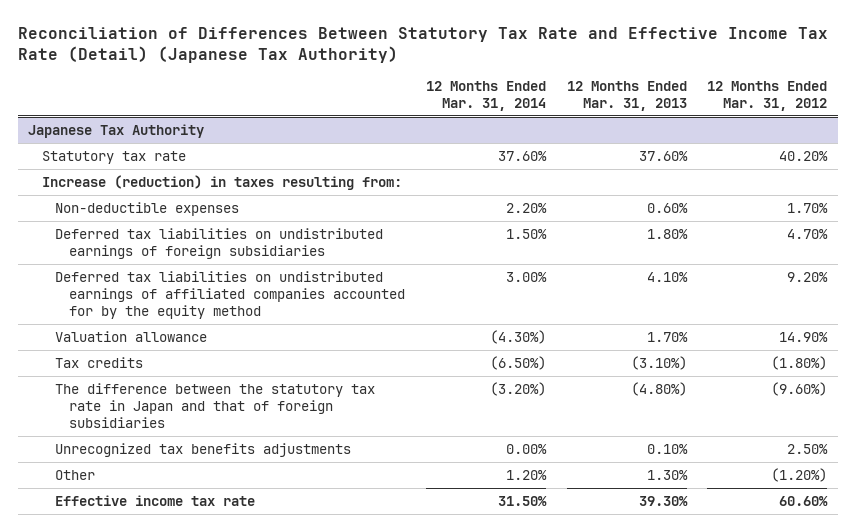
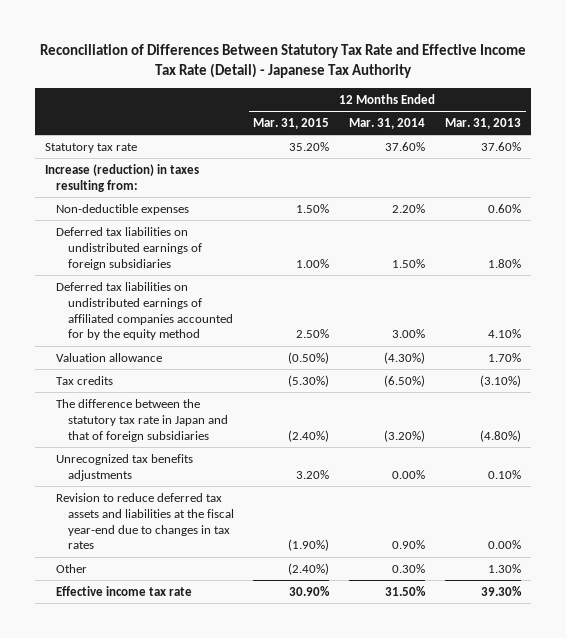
- Reconciliation of Differences Between Statutory Tax Rate and Effective Income Tax Rate (Detail) (Japanese Tax Authority)
+ Reconciliation of Differences Between Statutory Tax Rate and Effective Income Tax Rate (Detail) - Japanese Tax Authority
- | 12 Months Ended Mar. 31, 2014 | 12 Months Ended Mar. 31, 2013 | 12 Months Ended Mar. 31, 2012
+ | 12 Months Ended Mar. 31, 2015 | 12 Months Ended Mar. 31, 2014 | 12 Months Ended Mar. 31, 2013
- Japanese Tax Authority
- Other | 1.20% | 1.30% | (1.20%)
+ Revision to reduce deferred tax assets and liabilities at the fiscal year-end due to changes in tax rates | (1.90%) | 0.90% | 0.00%
+ Other | (2.40%) | 0.30% | 1.30%

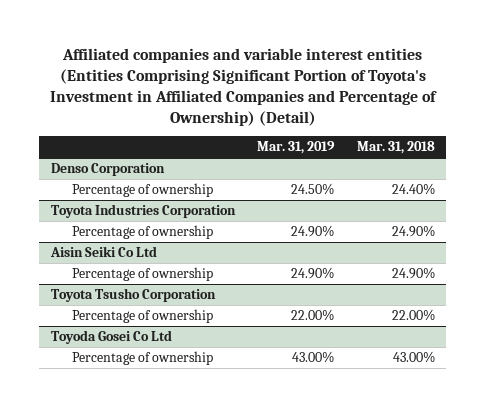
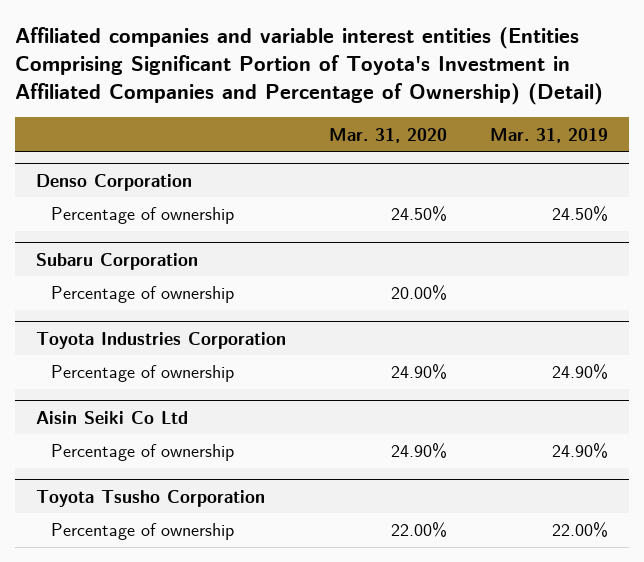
- | Mar. 31, 2019 | Mar. 31, 2018
+ | Mar. 31, 2020 | Mar. 31, 2019
+ Subaru Corporation
+ Percentage of ownership | 20.00% |
- Toyoda Gosei Co Ltd
- Percentage of ownership | 43.00% | 43.00%

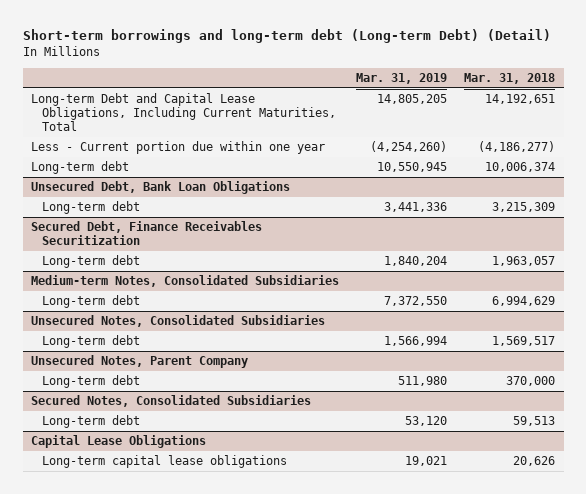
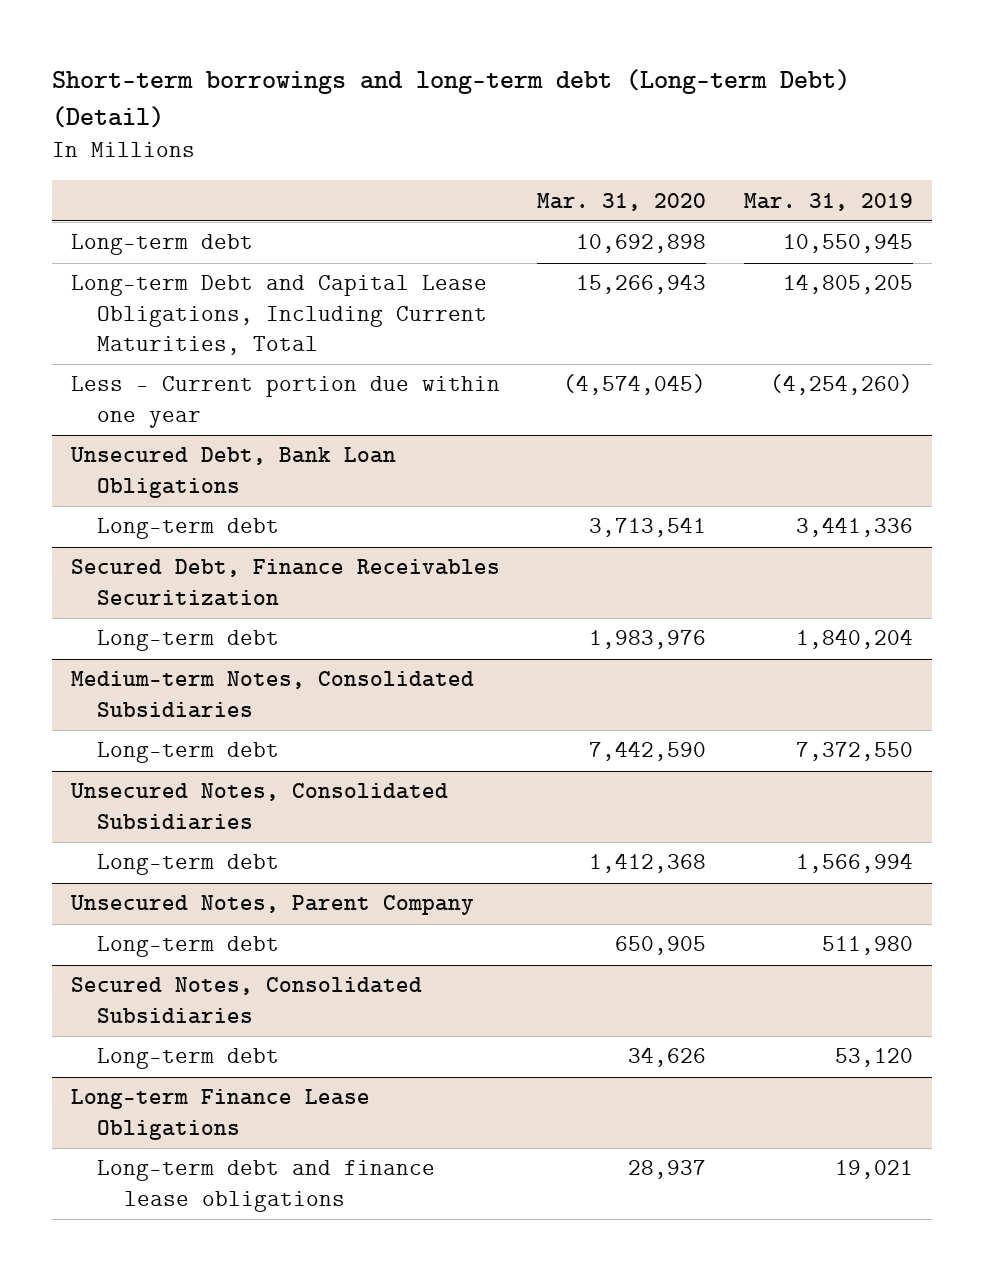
- | Mar. 31, 2019 | Mar. 31, 2018
+ | Mar. 31, 2020 | Mar. 31, 2019
moved up: Long-term debt | 10,692,898 | 10,550,945
- Capital Lease Obligations
- Long-term capital lease obligations | 19,021 | 20,626
+ Long-term Finance Lease Obligations
+ Long-term debt and finance lease obligations | 28,937 | 19,021

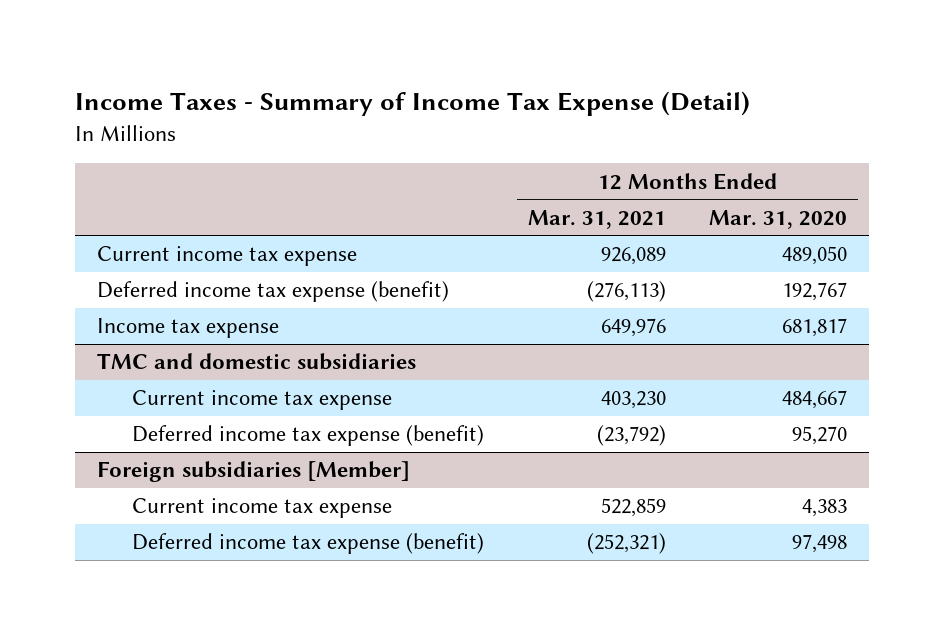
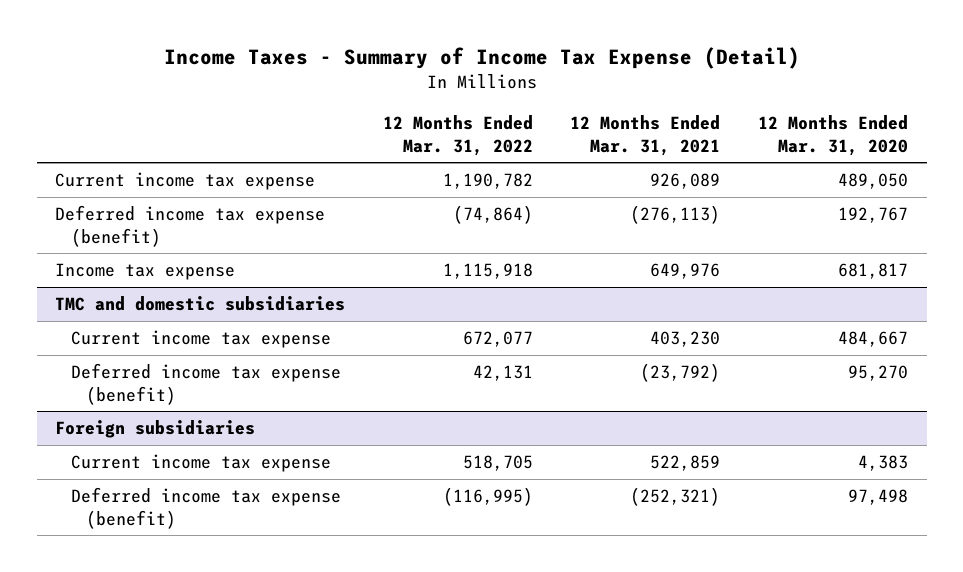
- | 12 Months Ended Mar. 31, 2021 | 12 Months Ended Mar. 31, 2020
+ | 12 Months Ended Mar. 31, 2022 | 12 Months Ended Mar. 31, 2021 | 12 Months Ended Mar. 31, 2020
- Foreign subsidiaries [Member]
+ Foreign subsidiaries

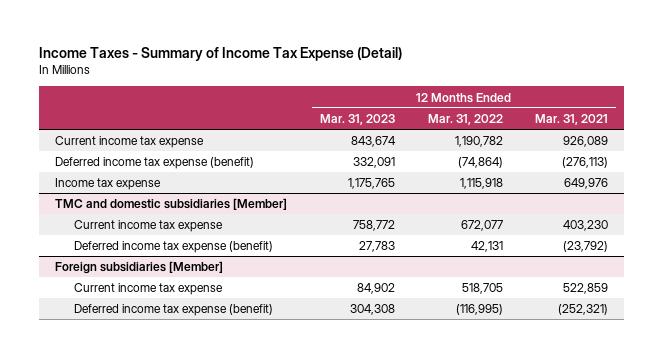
- | 12 Months Ended Mar. 31, 2022 | 12 Months Ended Mar. 31, 2021 | 12 Months Ended Mar. 31, 2020
+ | 12 Months Ended Mar. 31, 2023 | 12 Months Ended Mar. 31, 2022 | 12 Months Ended Mar. 31, 2021
- TMC and domestic subsidiaries
+ TMC and domestic subsidiaries [Member]
- Foreign subsidiaries
+ Foreign subsidiaries [Member]

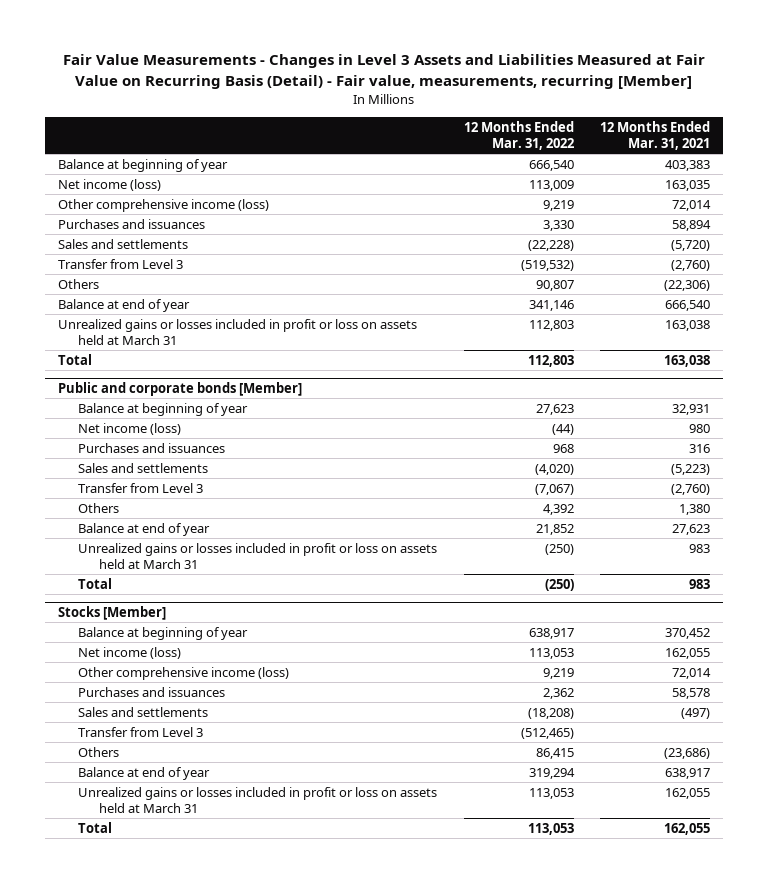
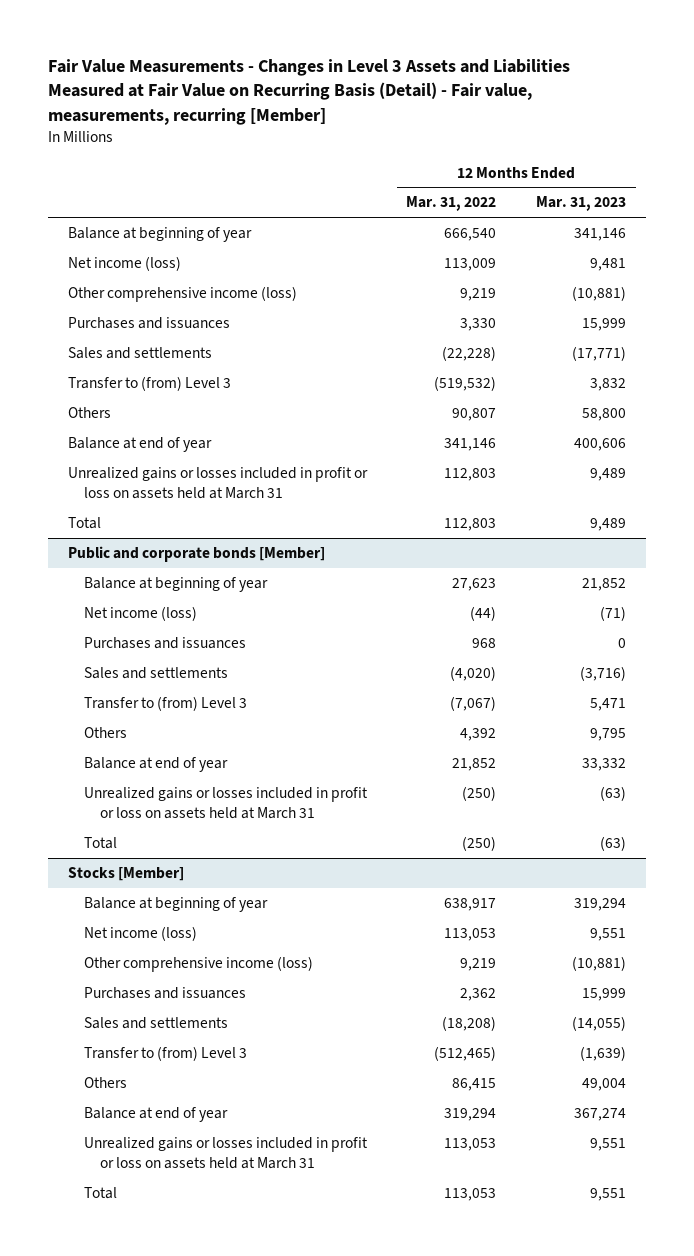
- | 12 Months Ended Mar. 31, 2022 | 12 Months Ended Mar. 31, 2021
+ | 12 Months Ended Mar. 31, 2022 | 12 Months Ended Mar. 31, 2023
- Transfer from Level 3 | (519,532) | (2,760)
+ Transfer to (from) Level 3 | (519,532) | 3,832
@ Public and corporate bonds [Member]
- Transfer from Level 3 | (7,067) | (2,760)
+ Transfer to (from) Level 3 | (7,067) | 5,471
@ Stocks [Member]
- Transfer from Level 3 | (512,465) |
+ Transfer to (from) Level 3 | (512,465) | (1,639)

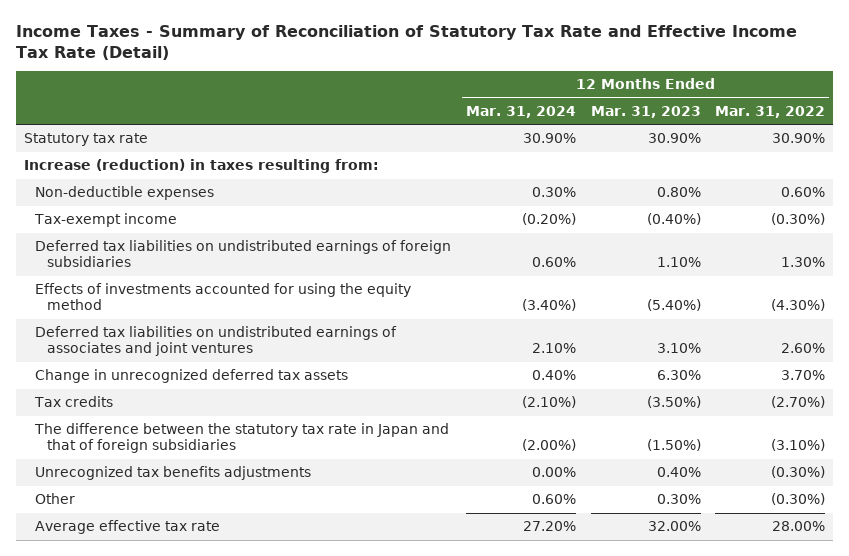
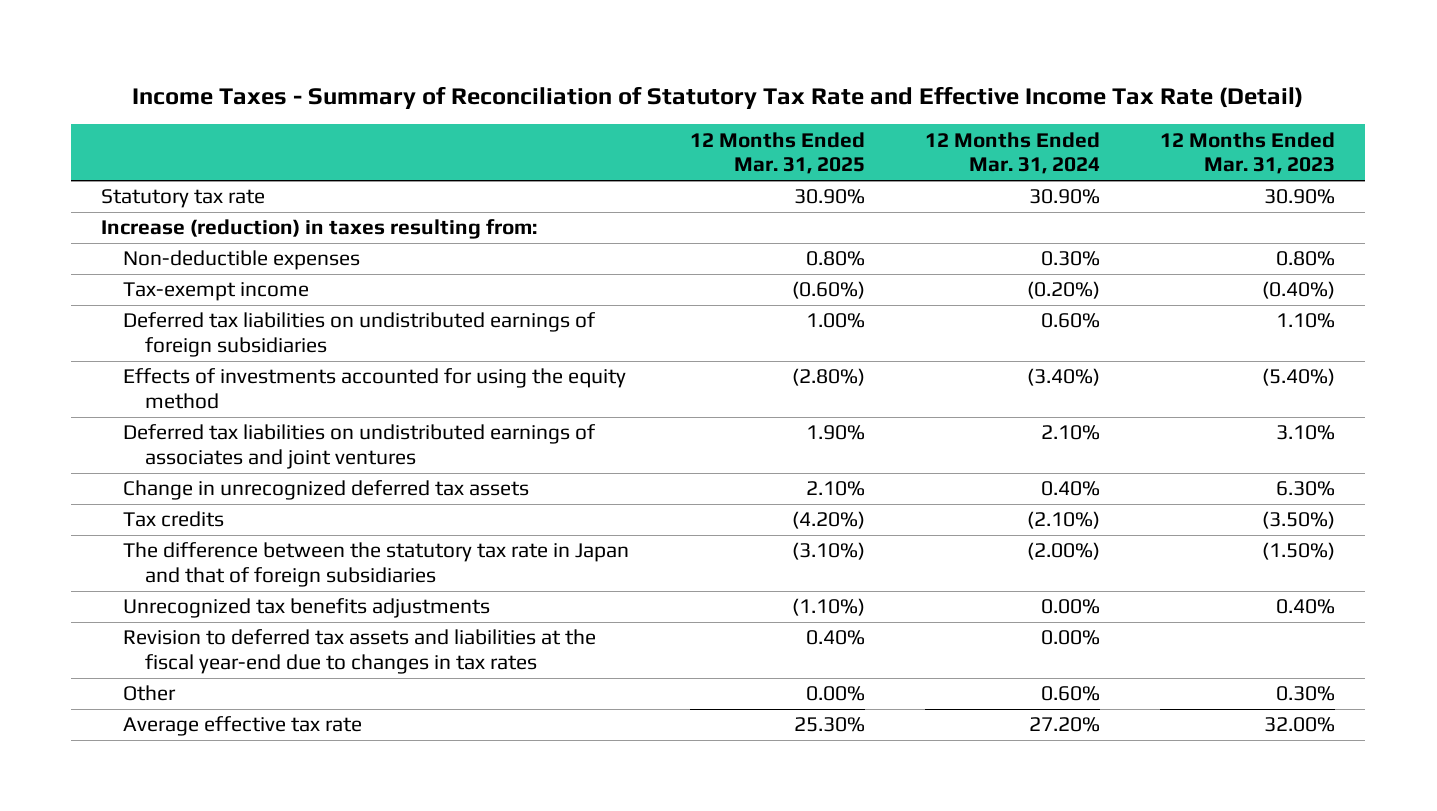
- | 12 Months Ended Mar. 31, 2024 | 12 Months Ended Mar. 31, 2023 | 12 Months Ended Mar. 31, 2022
+ | 12 Months Ended Mar. 31, 2025 | 12 Months Ended Mar. 31, 2024 | 12 Months Ended Mar. 31, 2023
+ Revision to deferred tax assets and liabilities at the fiscal year-end due to changes in tax rates | 0.40% | 0.00% |

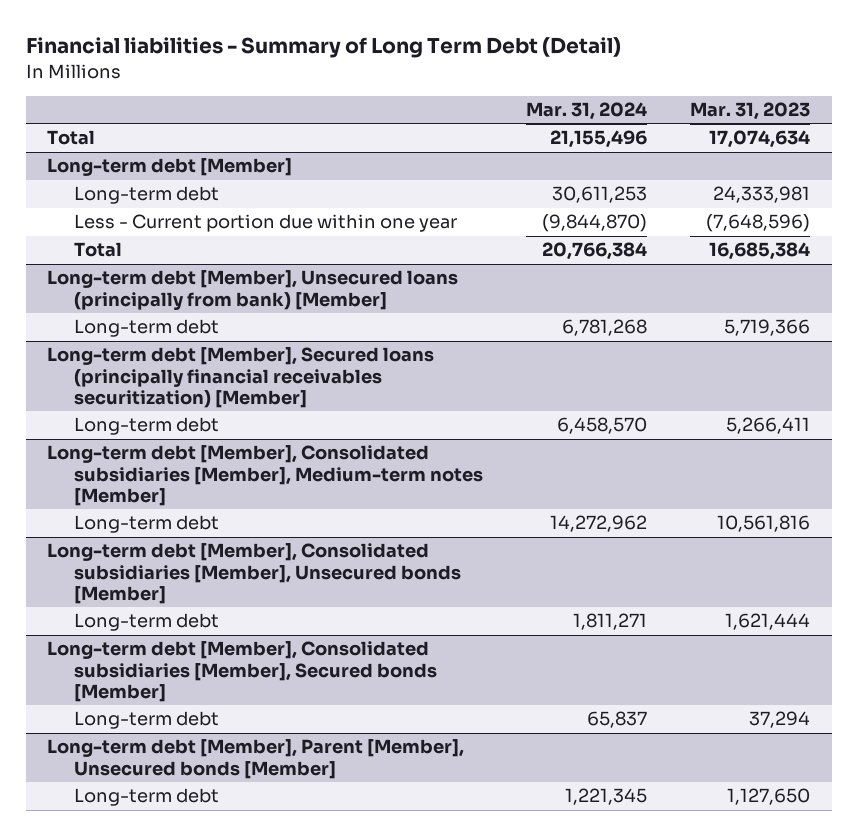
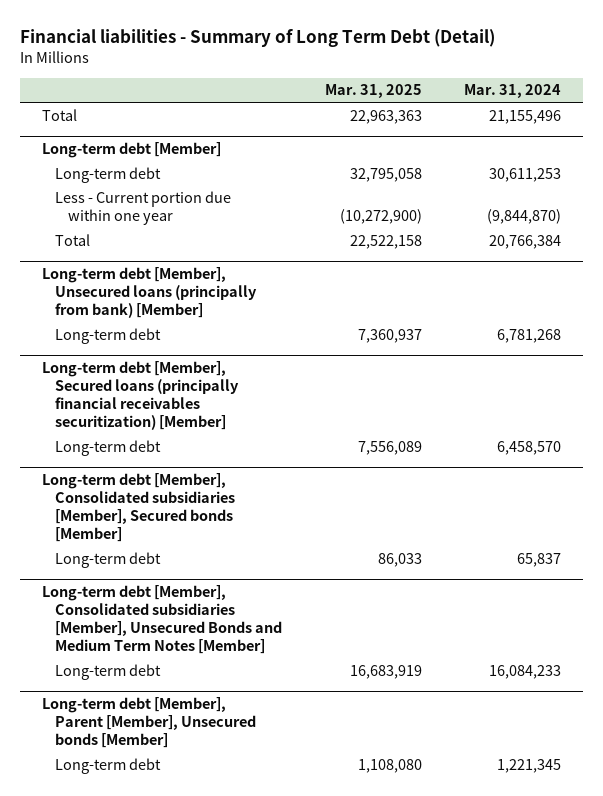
- | Mar. 31, 2024 | Mar. 31, 2023
+ | Mar. 31, 2025 | Mar. 31, 2024
- Long-term debt [Member], Consolidated subsidiaries [Member], Medium-term notes [Member]
- Long-term debt | 14,272,962 | 10,561,816
- Long-term debt [Member], Consolidated subsidiaries [Member], Unsecured bonds [Member]
- Long-term debt | 1,811,271 | 1,621,444
+ Long-term debt [Member], Consolidated subsidiaries [Member], Unsecured Bonds and Medium Term Notes [Member]
+ Long-term debt | 16,683,919 | 16,084,233

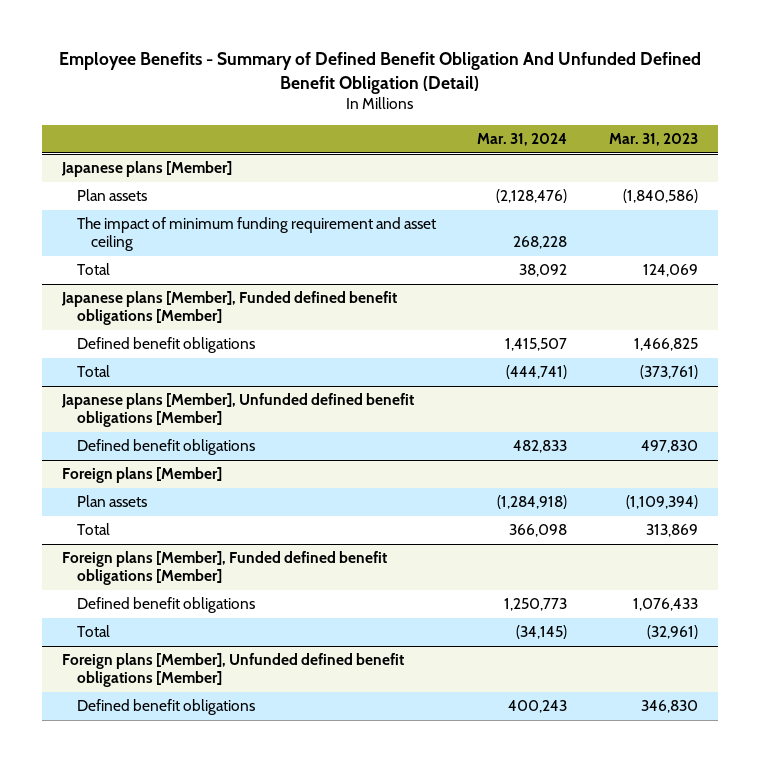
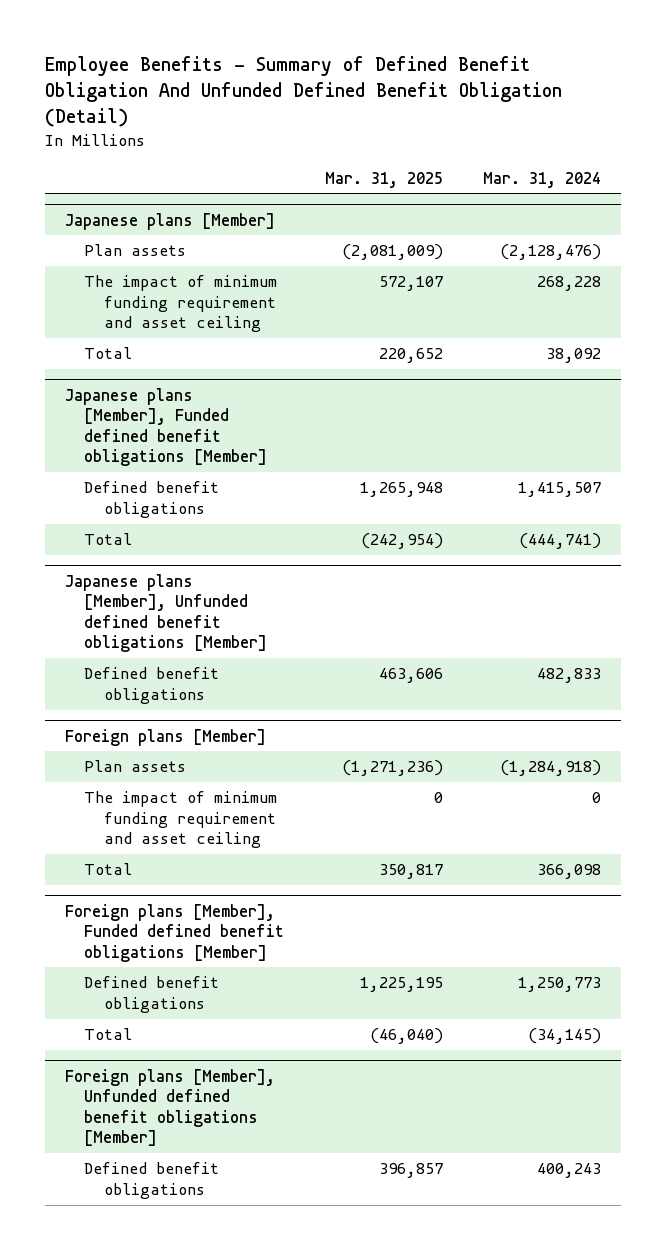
- | Mar. 31, 2024 | Mar. 31, 2023
+ | Mar. 31, 2025 | Mar. 31, 2024
@ Foreign plans [Member]
+ The impact of minimum funding requirement and asset ceiling | 0 | 0

